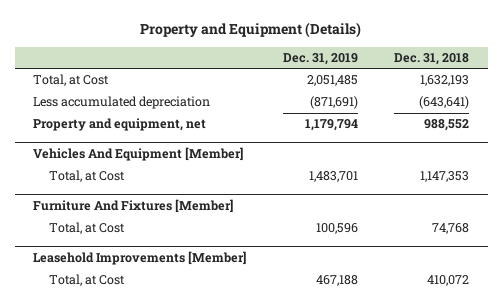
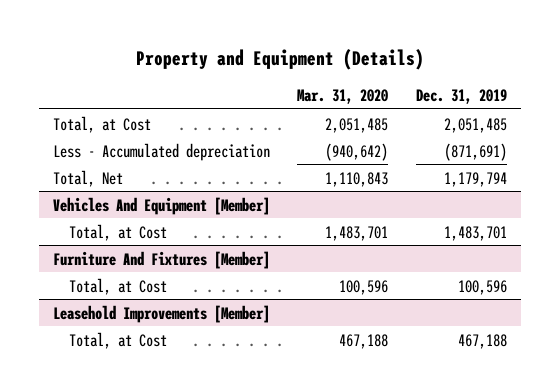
- | Dec. 31, 2019 | Dec. 31, 2018
+ | Mar. 31, 2020 | Dec. 31, 2019
- Less accumulated depreciation | (871,691) | (643,641)
- Property and equipment, net | 1,179,794 | 988,552
+ Less - Accumulated depreciation | (940,642) | (871,691)
+ Total, Net | 1,110,843 | 1,179,794

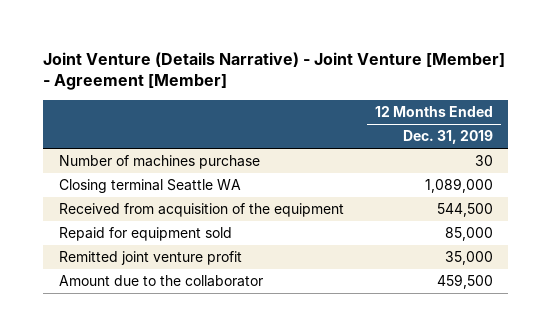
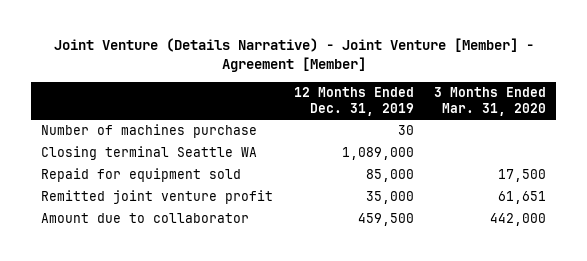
- | 12 Months Ended Dec. 31, 2019
+ | 12 Months Ended Dec. 31, 2019 | 3 Months Ended Mar. 31, 2020
- Received from acquisition of the equipment | 544,500
- Amount due to the collaborator | 459,500
+ Amount due to collaborator | 459,500 | 442,000

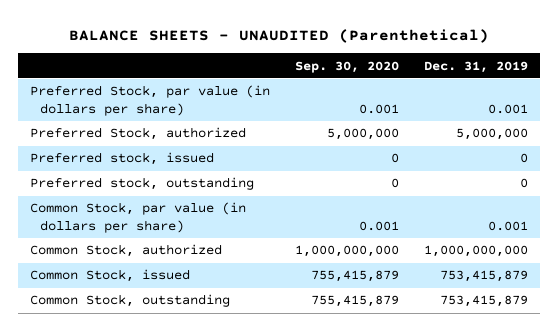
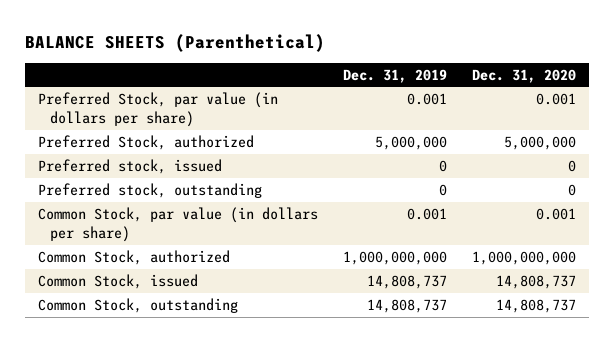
- BALANCE SHEETS - UNAUDITED (Parenthetical)
+ BALANCE SHEETS (Parenthetical)
- | Sep. 30, 2020 | Dec. 31, 2019
+ | Dec. 31, 2019 | Dec. 31, 2020
- Common Stock, issued | 755,415,879 | 753,415,879
- Common Stock, outstanding | 755,415,879 | 753,415,879
+ Common Stock, issued | 14,808,737 | 14,808,737
+ Common Stock, outstanding | 14,808,737 | 14,808,737

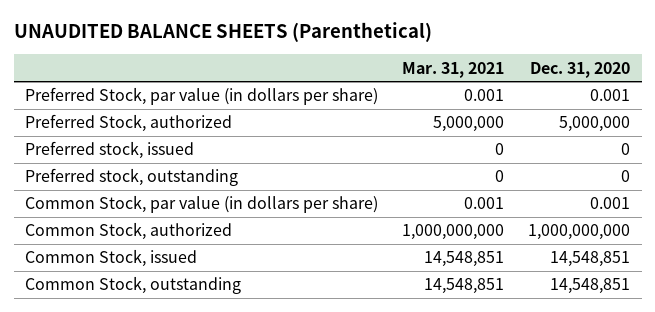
- BALANCE SHEETS (Parenthetical)
+ UNAUDITED BALANCE SHEETS (Parenthetical)
- | Dec. 31, 2019 | Dec. 31, 2020
+ | Mar. 31, 2021 | Dec. 31, 2020
- Common Stock, issued | 14,808,737 | 14,808,737
- Common Stock, outstanding | 14,808,737 | 14,808,737
+ Common Stock, issued | 14,548,851 | 14,548,851
+ Common Stock, outstanding | 14,548,851 | 14,548,851

